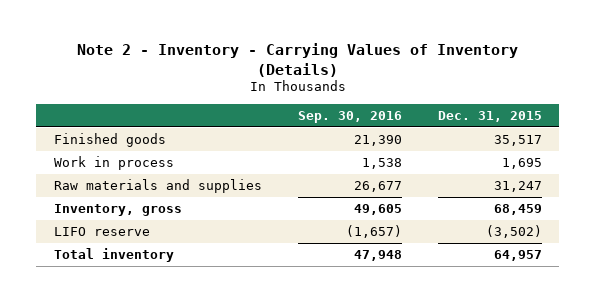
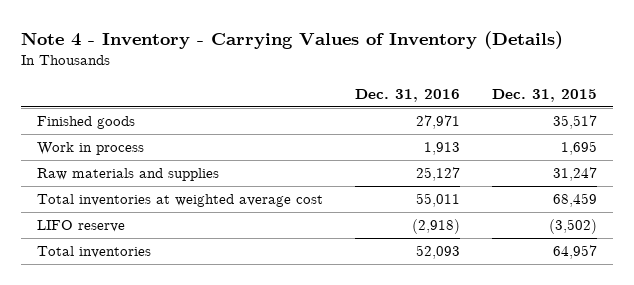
- Note 2 - Inventory - Carrying Values of Inventory (Details)
+ Note 4 - Inventory - Carrying Values of Inventory (Details)
- | Sep. 30, 2016 | Dec. 31, 2015
+ | Dec. 31, 2016 | Dec. 31, 2015
- Inventory, gross | 49,605 | 68,459
+ Total inventories at weighted average cost | 55,011 | 68,459
- Total inventory | 47,948 | 64,957
+ Total inventories | 52,093 | 64,957

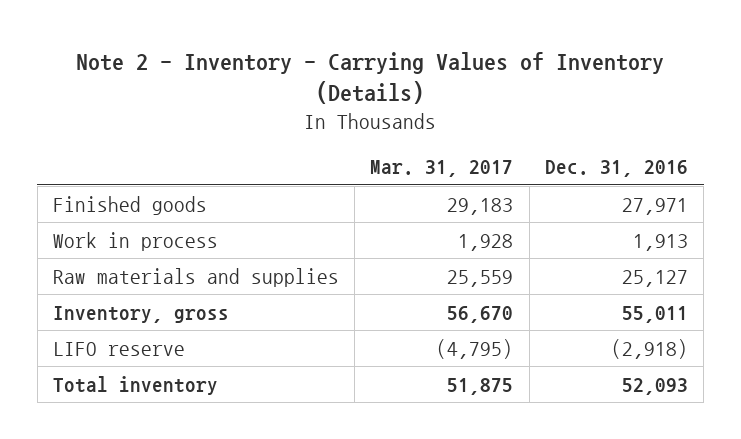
- Note 4 - Inventory - Carrying Values of Inventory (Details)
+ Note 2 - Inventory - Carrying Values of Inventory (Details)
- | Dec. 31, 2016 | Dec. 31, 2015
+ | Mar. 31, 2017 | Dec. 31, 2016
- Total inventories at weighted average cost | 55,011 | 68,459
+ Inventory, gross | 56,670 | 55,011
- Total inventories | 52,093 | 64,957
+ Total inventory | 51,875 | 52,093

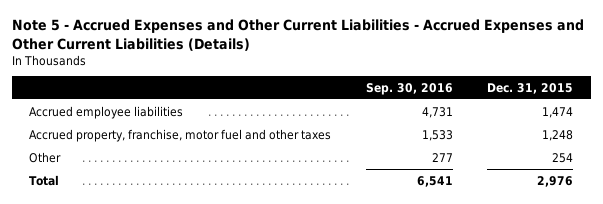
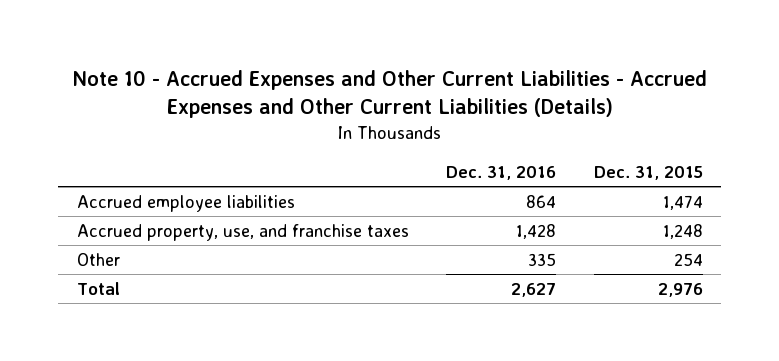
- Note 5 - Accrued Expenses and Other Current Liabilities - Accrued Expenses and Other Current Liabilities (Details)
+ Note 10 - Accrued Expenses and Other Current Liabilities - Accrued Expenses and Other Current Liabilities (Details)
- | Sep. 30, 2016 | Dec. 31, 2015
+ | Dec. 31, 2016 | Dec. 31, 2015
- Accrued property, franchise, motor fuel and other taxes | 1,533 | 1,248
+ Accrued property, use, and franchise taxes | 1,428 | 1,248

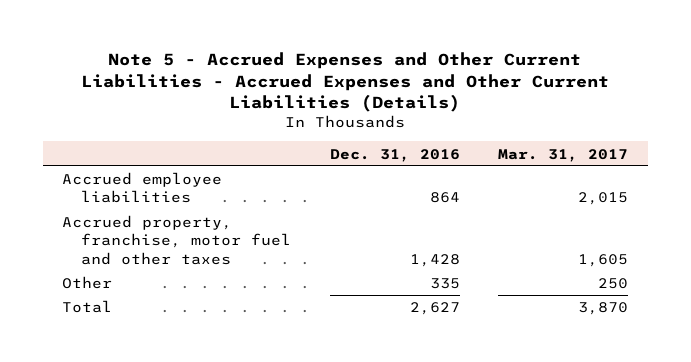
- Note 10 - Accrued Expenses and Other Current Liabilities - Accrued Expenses and Other Current Liabilities (Details)
+ Note 5 - Accrued Expenses and Other Current Liabilities - Accrued Expenses and Other Current Liabilities (Details)
- | Dec. 31, 2016 | Dec. 31, 2015
+ | Dec. 31, 2016 | Mar. 31, 2017
- Accrued property, use, and franchise taxes | 1,428 | 1,248
+ Accrued property, franchise, motor fuel and other taxes | 1,428 | 1,605

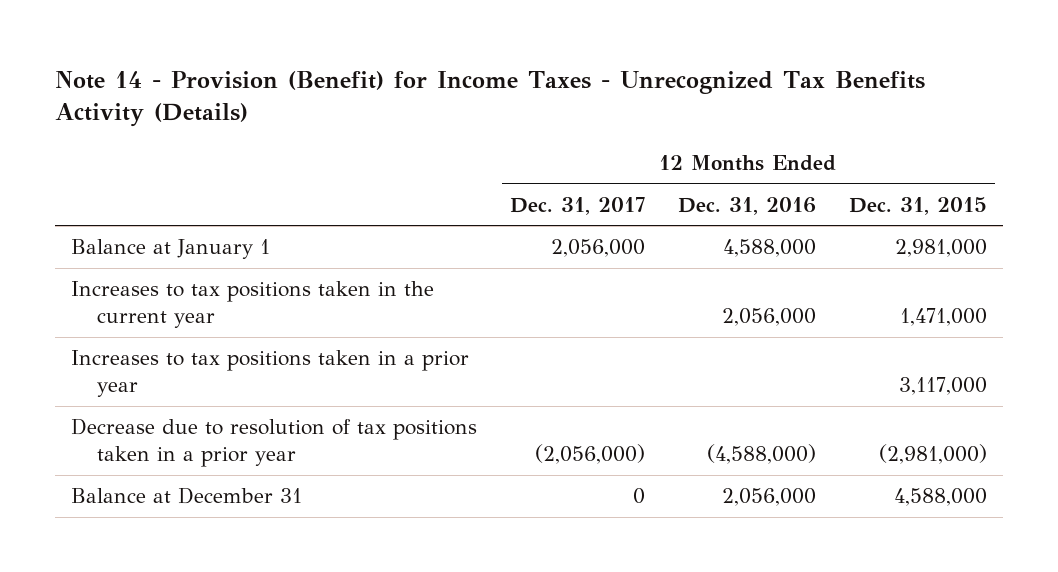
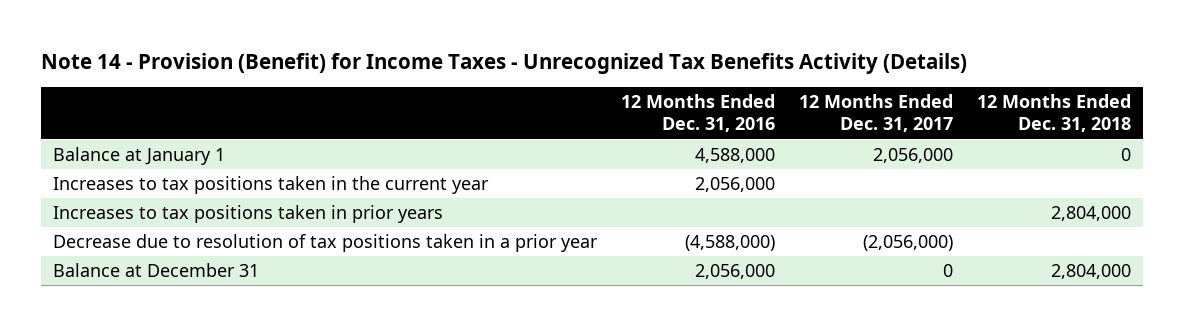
- | 12 Months Ended Dec. 31, 2017 | 12 Months Ended Dec. 31, 2016 | 12 Months Ended Dec. 31, 2015
+ | 12 Months Ended Dec. 31, 2016 | 12 Months Ended Dec. 31, 2017 | 12 Months Ended Dec. 31, 2018
- Increases to tax positions taken in a prior year | | | 3,117,000
+ Increases to tax positions taken in prior years | | | 2,804,000

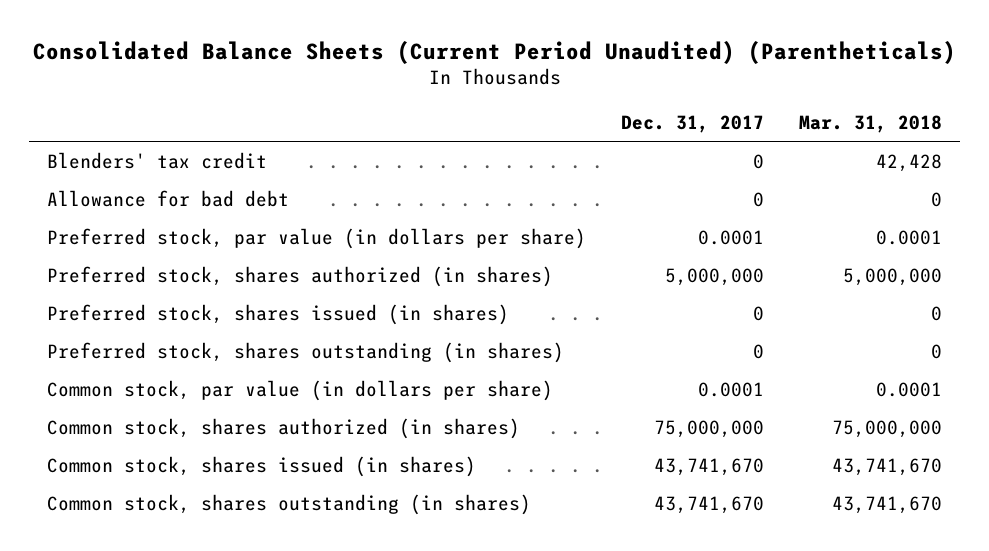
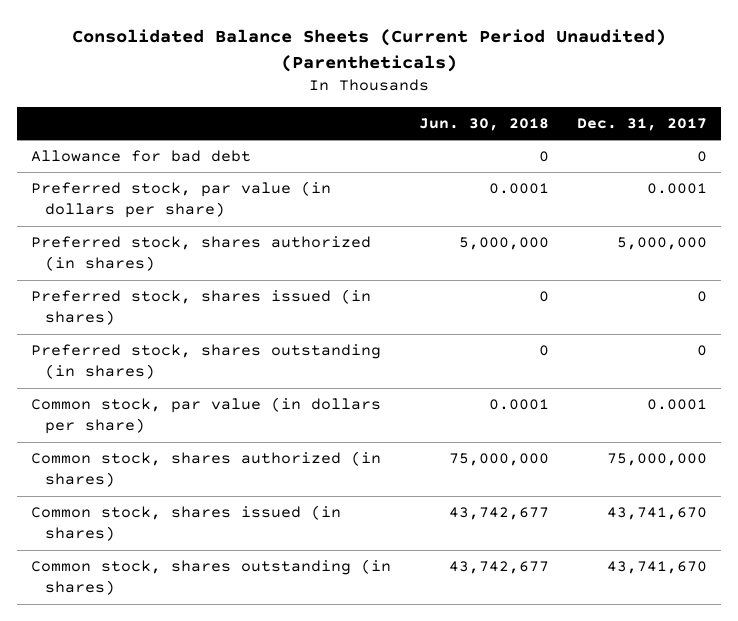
- | Dec. 31, 2017 | Mar. 31, 2018
+ | Jun. 30, 2018 | Dec. 31, 2017
- Blenders' tax credit | 0 | 42,428

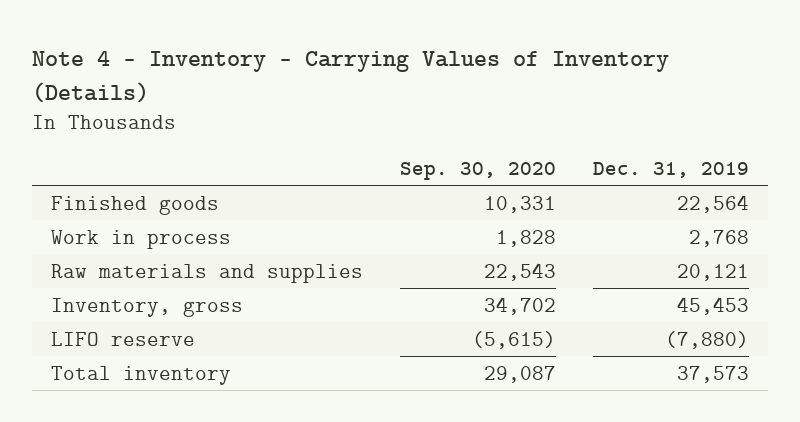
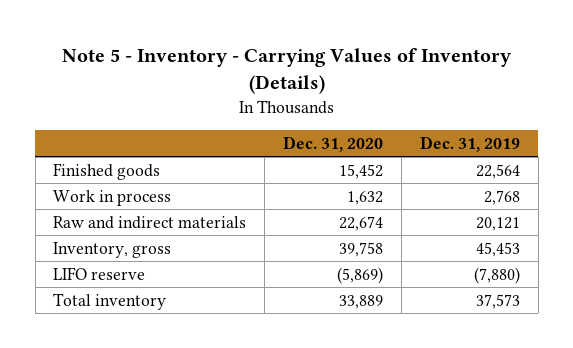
- Note 4 - Inventory - Carrying Values of Inventory (Details)
+ Note 5 - Inventory - Carrying Values of Inventory (Details)
- | Sep. 30, 2020 | Dec. 31, 2019
+ | Dec. 31, 2020 | Dec. 31, 2019
- Raw materials and supplies | 22,543 | 20,121
+ Raw and indirect materials | 22,674 | 20,121

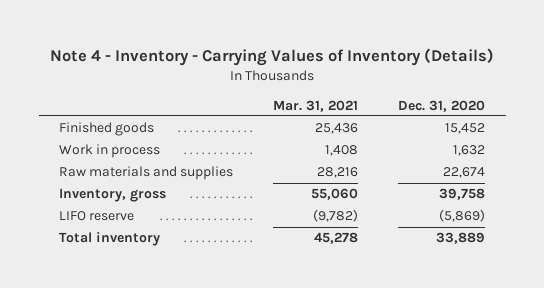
- Note 5 - Inventory - Carrying Values of Inventory (Details)
+ Note 4 - Inventory - Carrying Values of Inventory (Details)
- | Dec. 31, 2020 | Dec. 31, 2019
+ | Mar. 31, 2021 | Dec. 31, 2020
- Raw and indirect materials | 22,674 | 20,121
+ Raw materials and supplies | 28,216 | 22,674

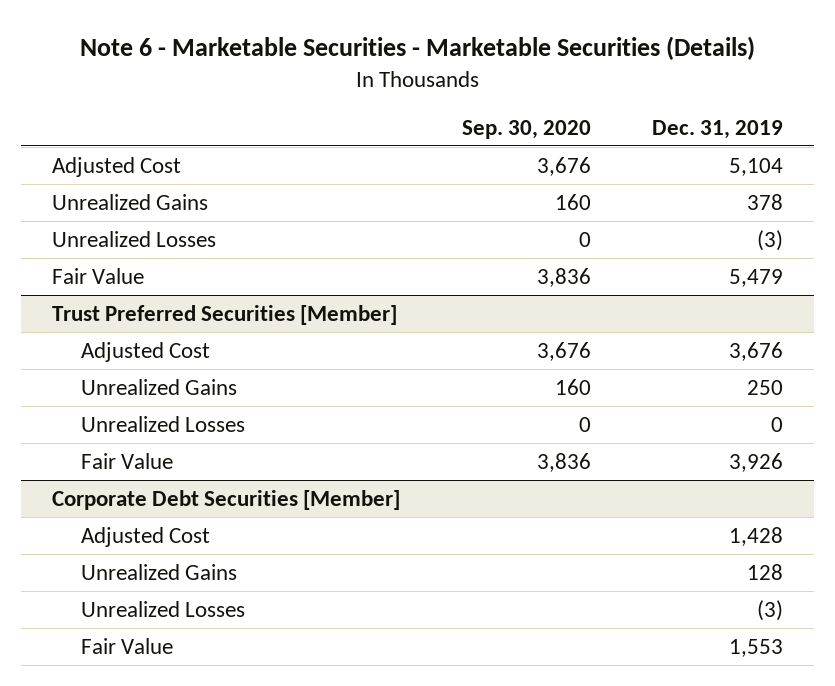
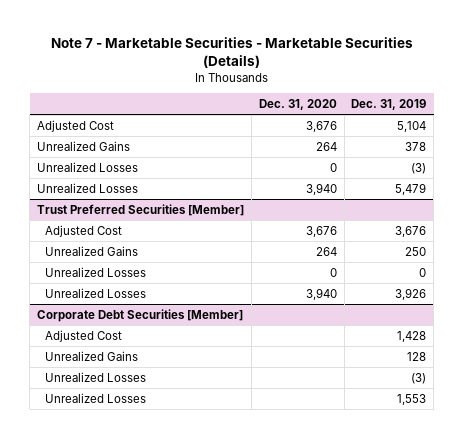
- Note 6 - Marketable Securities - Marketable Securities (Details)
+ Note 7 - Marketable Securities - Marketable Securities (Details)
- | Sep. 30, 2020 | Dec. 31, 2019
+ | Dec. 31, 2020 | Dec. 31, 2019
- Fair Value | 3,836 | 5,479
+ Unrealized Losses | 3,940 | 5,479
@ Trust Preferred Securities [Member]
- Fair Value | 3,836 | 3,926
+ Unrealized Losses | 3,940 | 3,926
@ Corporate Debt Securities [Member]
- Fair Value | | 1,553
+ Unrealized Losses | | 1,553

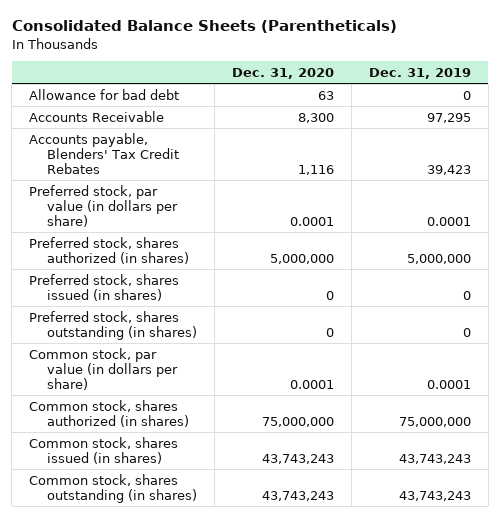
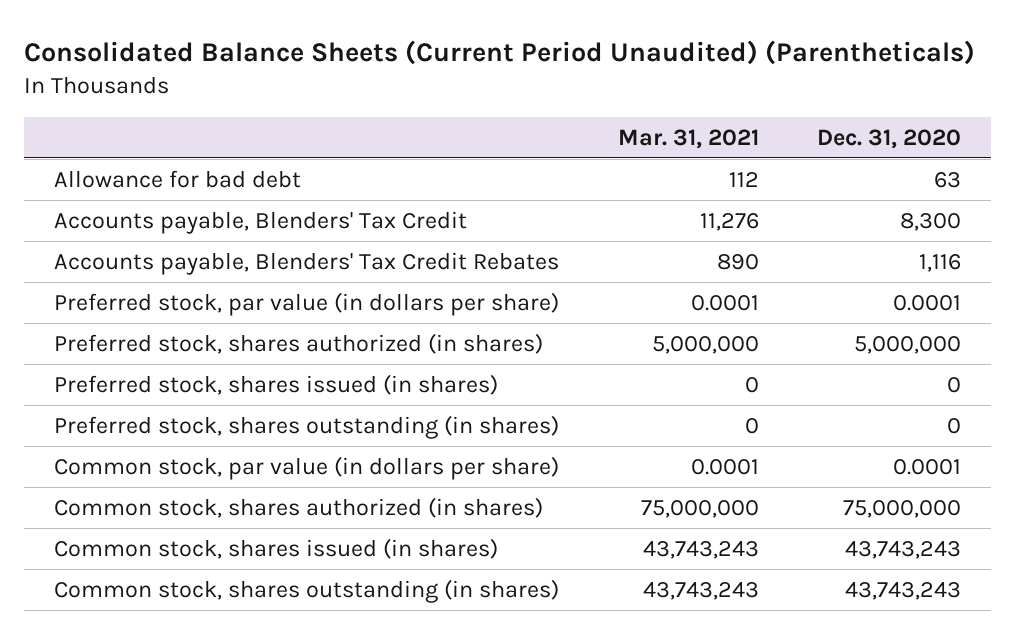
- Consolidated Balance Sheets (Parentheticals)
+ Consolidated Balance Sheets (Current Period Unaudited) (Parentheticals)
- | Dec. 31, 2020 | Dec. 31, 2019
+ | Mar. 31, 2021 | Dec. 31, 2020
- Accounts Receivable | 8,300 | 97,295
+ Accounts payable, Blenders' Tax Credit | 11,276 | 8,300

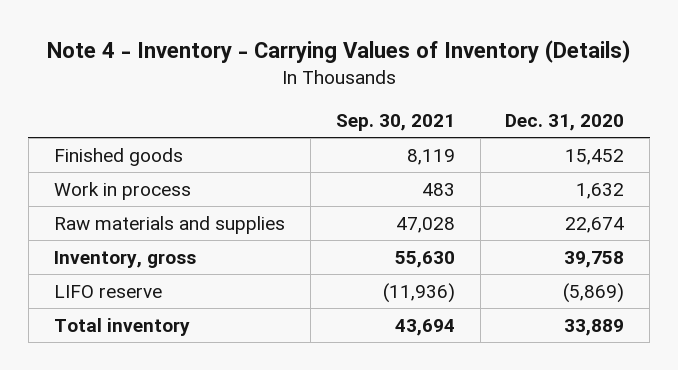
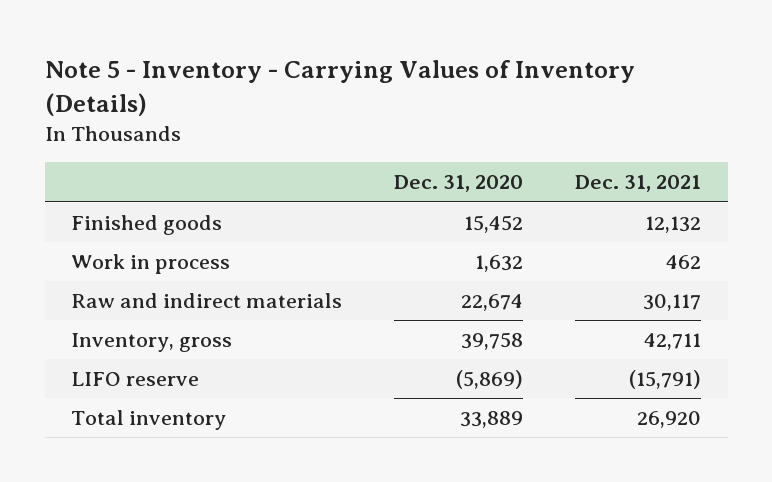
- Note 4 - Inventory - Carrying Values of Inventory (Details)
+ Note 5 - Inventory - Carrying Values of Inventory (Details)
- | Sep. 30, 2021 | Dec. 31, 2020
+ | Dec. 31, 2020 | Dec. 31, 2021
- Raw materials and supplies | 47,028 | 22,674
+ Raw and indirect materials | 22,674 | 30,117

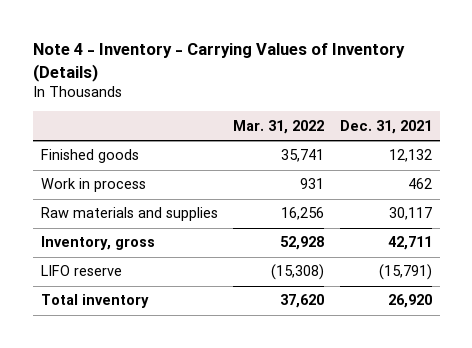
- Note 5 - Inventory - Carrying Values of Inventory (Details)
+ Note 4 - Inventory - Carrying Values of Inventory (Details)
- | Dec. 31, 2020 | Dec. 31, 2021
+ | Mar. 31, 2022 | Dec. 31, 2021
- Raw and indirect materials | 22,674 | 30,117
+ Raw materials and supplies | 16,256 | 30,117

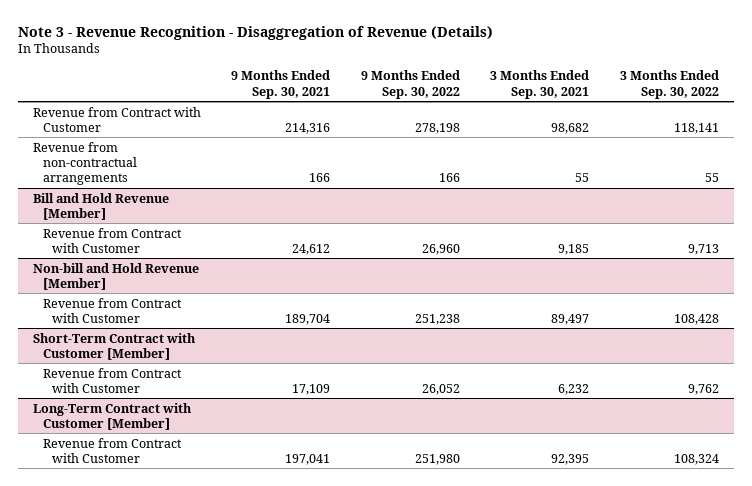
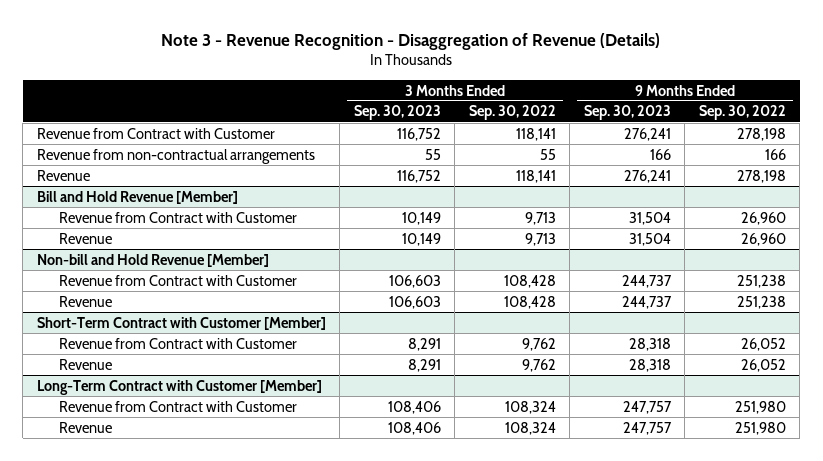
- | 9 Months Ended Sep. 30, 2021 | 9 Months Ended Sep. 30, 2022 | 3 Months Ended Sep. 30, 2021 | 3 Months Ended Sep. 30, 2022
+ | 3 Months Ended Sep. 30, 2023 | 3 Months Ended Sep. 30, 2022 | 9 Months Ended Sep. 30, 2023 | 9 Months Ended Sep. 30, 2022
+ Revenue | 116,752 | 118,141 | 276,241 | 278,198
@ Bill and Hold Revenue [Member]
+ Revenue | 10,149 | 9,713 | 31,504 | 26,960
@ Non-bill and Hold Revenue [Member]
+ Revenue | 106,603 | 108,428 | 244,737 | 251,238
@ Short-Term Contract with Customer [Member]
+ Revenue | 8,291 | 9,762 | 28,318 | 26,052
@ Long-Term Contract with Customer [Member]
+ Revenue | 108,406 | 108,324 | 247,757 | 251,980

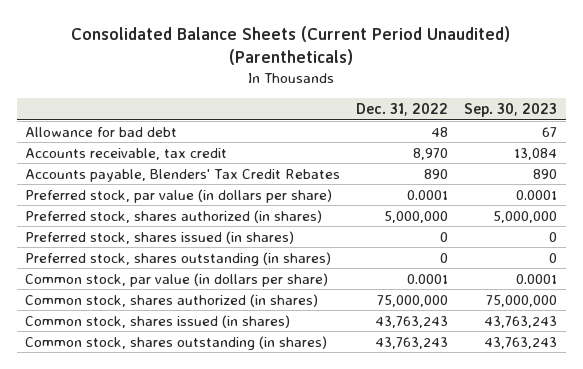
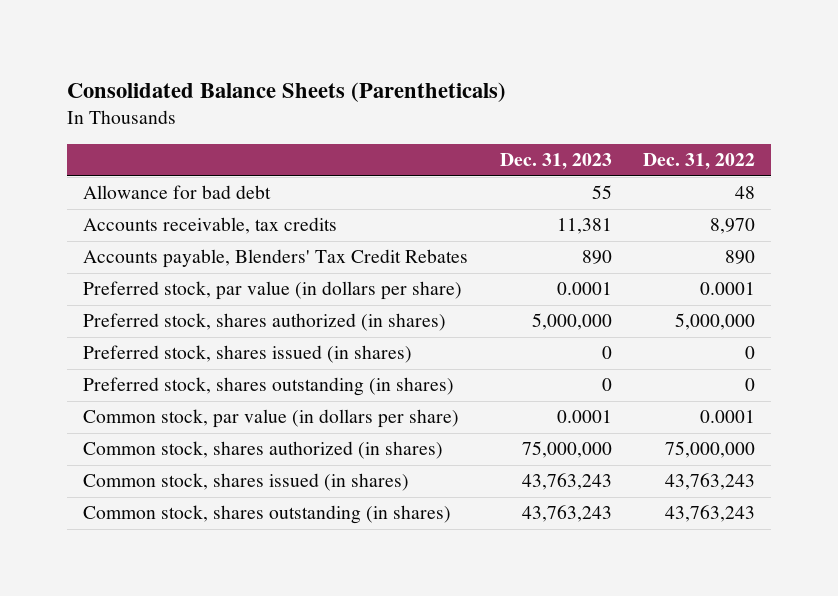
- Consolidated Balance Sheets (Current Period Unaudited) (Parentheticals)
+ Consolidated Balance Sheets (Parentheticals)
- | Dec. 31, 2022 | Sep. 30, 2023
+ | Dec. 31, 2023 | Dec. 31, 2022
- Accounts receivable, tax credit | 8,970 | 13,084
+ Accounts receivable, tax credits | 11,381 | 8,970

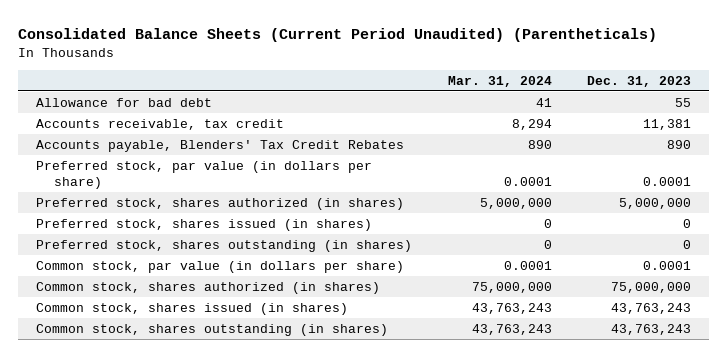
- Consolidated Balance Sheets (Parentheticals)
+ Consolidated Balance Sheets (Current Period Unaudited) (Parentheticals)
- | Dec. 31, 2023 | Dec. 31, 2022
+ | Mar. 31, 2024 | Dec. 31, 2023
- Accounts receivable, tax credits | 11,381 | 8,970
+ Accounts receivable, tax credit | 8,294 | 11,381

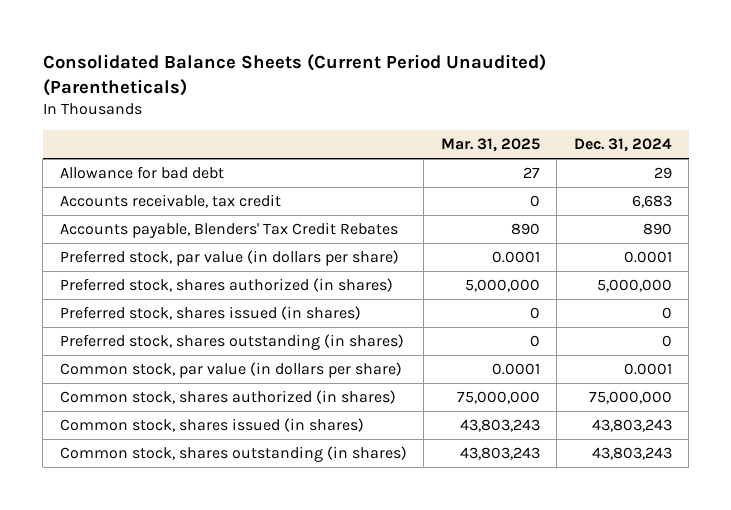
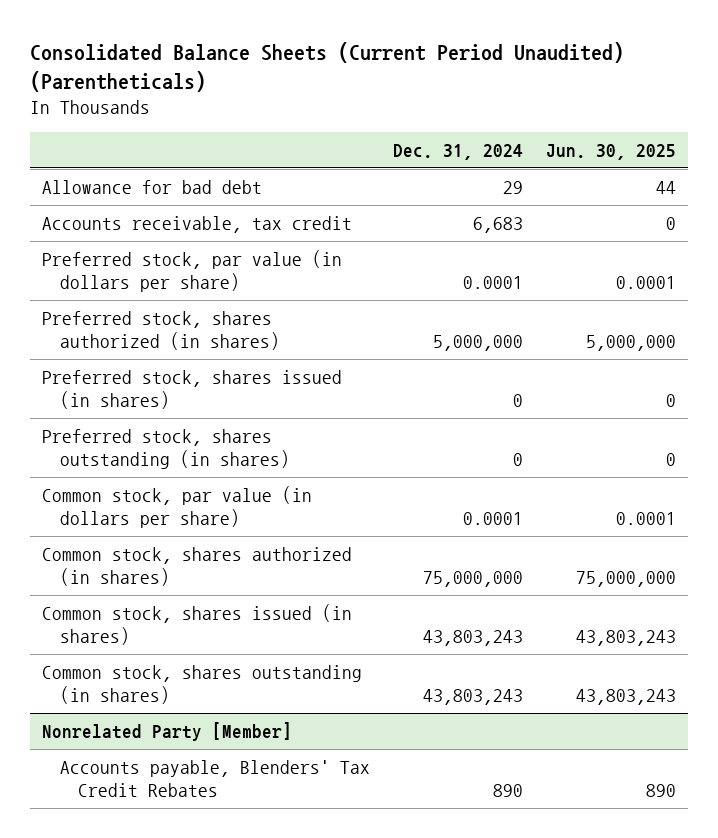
- | Mar. 31, 2025 | Dec. 31, 2024
+ | Dec. 31, 2024 | Jun. 30, 2025
- Accounts payable, Blenders' Tax Credit Rebates | 890 | 890
+ Nonrelated Party [Member]
+ Accounts payable, Blenders' Tax Credit Rebates | 890 | 890

